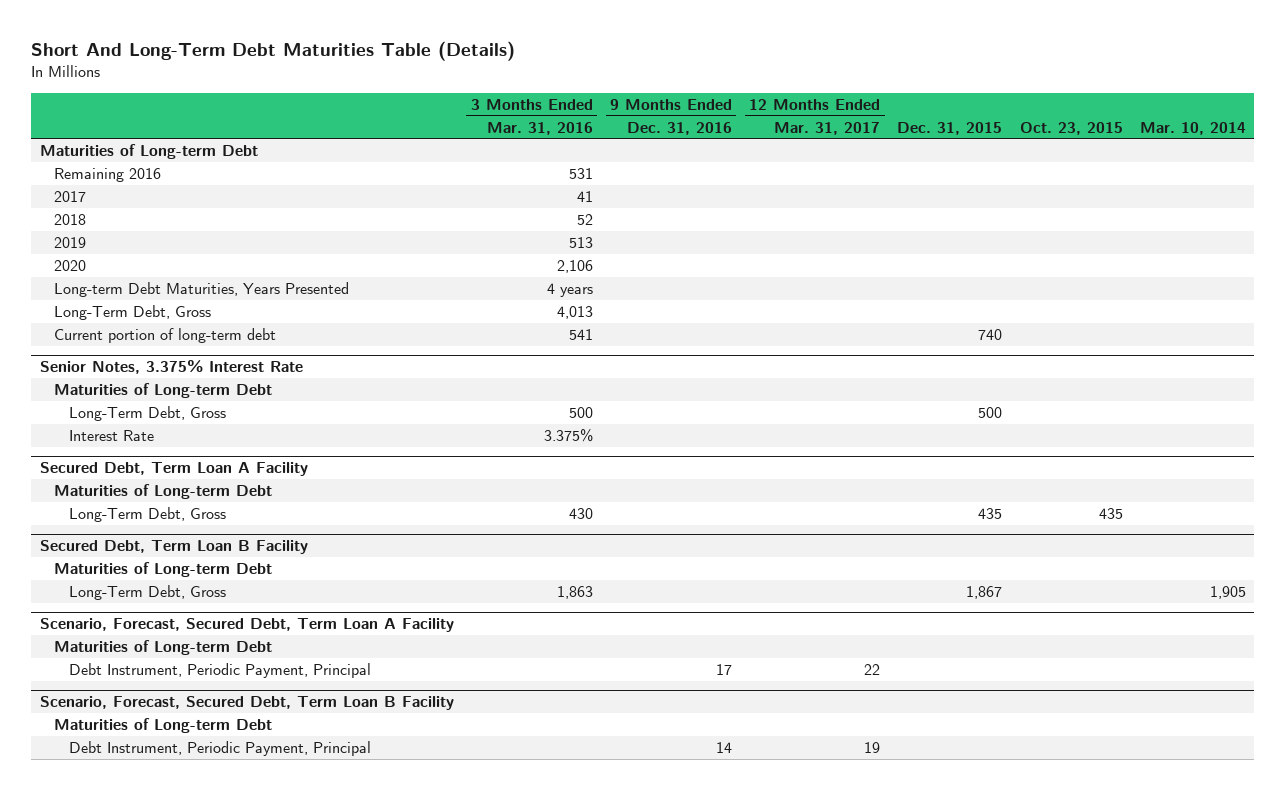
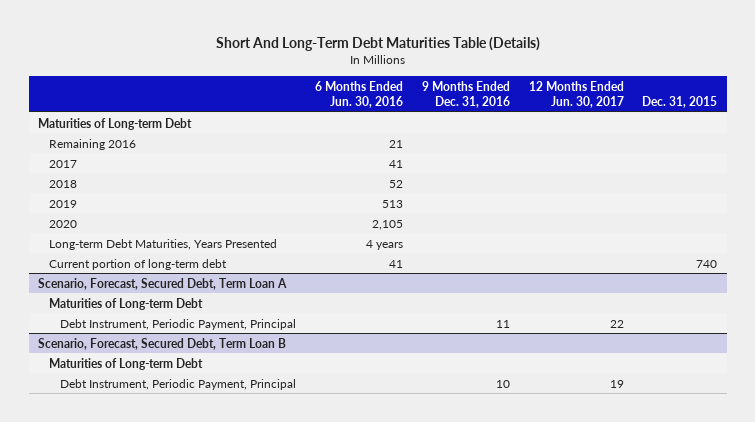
- | 3 Months Ended Mar. 31, 2016 | 9 Months Ended Dec. 31, 2016 | 12 Months Ended Mar. 31, 2017 | Dec. 31, 2015 | Oct. 23, 2015 | Mar. 10, 2014
+ | 6 Months Ended Jun. 30, 2016 | 9 Months Ended Dec. 31, 2016 | 12 Months Ended Jun. 30, 2017 | Dec. 31, 2015
- Long-Term Debt, Gross | 4,013 | | | | |
- Senior Notes, 3.375% Interest Rate
- Maturities of Long-term Debt
- Long-Term Debt, Gross | 500 | | | 500 | |
- Interest Rate | 3.375% | | | | |
- Secured Debt, Term Loan A Facility
- Maturities of Long-term Debt
- Long-Term Debt, Gross | 430 | | | 435 | 435 |
- Secured Debt, Term Loan B Facility
- Maturities of Long-term Debt
- Long-Term Debt, Gross | 1,863 | | | 1,867 | | 1,905
- Scenario, Forecast, Secured Debt, Term Loan A Facility
+ Scenario, Forecast, Secured Debt, Term Loan A
- Debt Instrument, Periodic Payment, Principal | | 17 | 22 | | |
- Scenario, Forecast, Secured Debt, Term Loan B Facility
+ Debt Instrument, Periodic Payment, Principal | | 11 | 22 |
+ Scenario, Forecast, Secured Debt, Term Loan B
- Debt Instrument, Periodic Payment, Principal | | 14 | 19 | | |
+ Debt Instrument, Periodic Payment, Principal | | 10 | 19 |

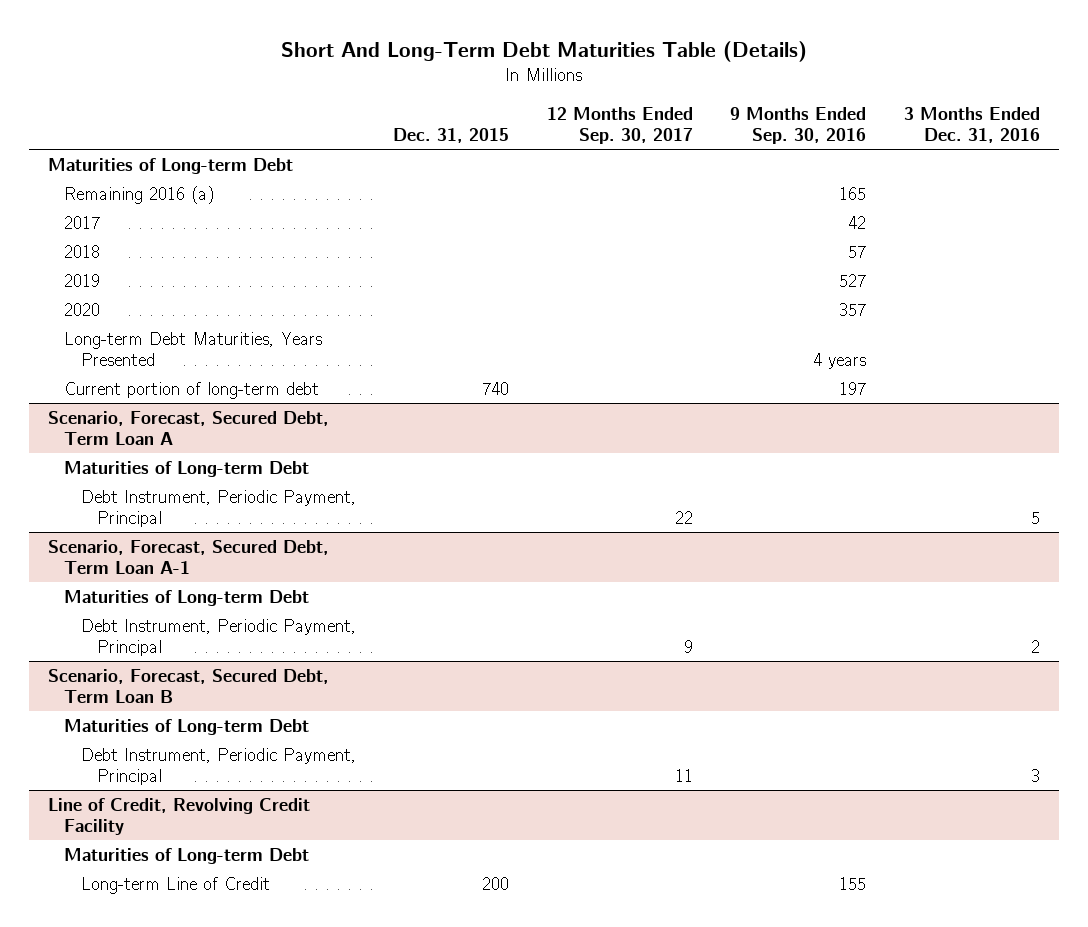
- | 6 Months Ended Jun. 30, 2016 | 9 Months Ended Dec. 31, 2016 | 12 Months Ended Jun. 30, 2017 | Dec. 31, 2015
+ | Dec. 31, 2015 | 12 Months Ended Sep. 30, 2017 | 9 Months Ended Sep. 30, 2016 | 3 Months Ended Dec. 31, 2016
- Remaining 2016 | 21 | | |
+ Remaining 2016 (a) | | | 165 |
+ Scenario, Forecast, Secured Debt, Term Loan A-1
+ Maturities of Long-term Debt
+ Debt Instrument, Periodic Payment, Principal | | 9 | | 2
+ Line of Credit, Revolving Credit Facility
+ Maturities of Long-term Debt
+ Long-term Line of Credit | 200 | | 155 |

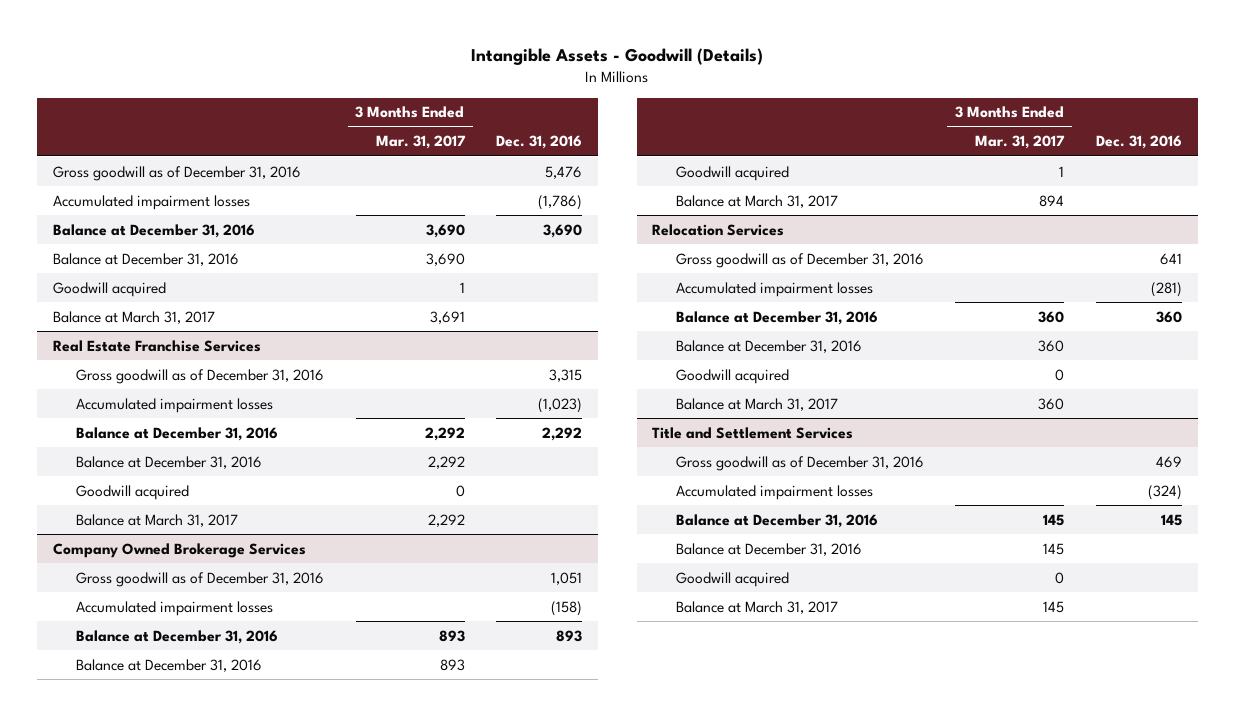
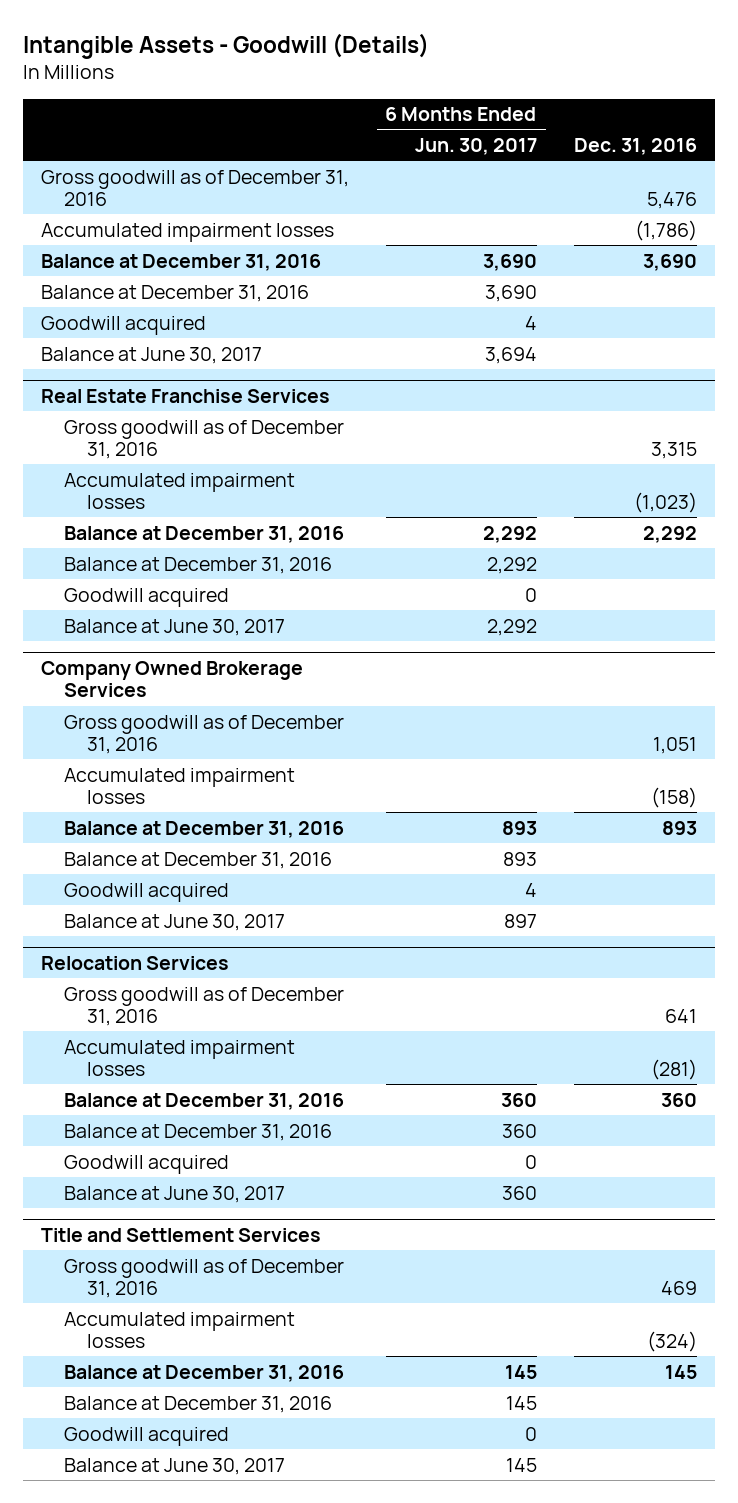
- | 3 Months Ended Mar. 31, 2017 | Dec. 31, 2016
+ | 6 Months Ended Jun. 30, 2017 | Dec. 31, 2016
- Balance at March 31, 2017 | 3,691 |
+ Balance at June 30, 2017 | 3,694 |
@ Real Estate Franchise Services
- Balance at March 31, 2017 | 2,292 |
+ Balance at June 30, 2017 | 2,292 |
@ Company Owned Brokerage Services
- Balance at March 31, 2017 | 894 |
+ Balance at June 30, 2017 | 897 |
@ Relocation Services
- Balance at March 31, 2017 | 360 |
+ Balance at June 30, 2017 | 360 |
@ Title and Settlement Services
- Balance at March 31, 2017 | 145 |
+ Balance at June 30, 2017 | 145 |

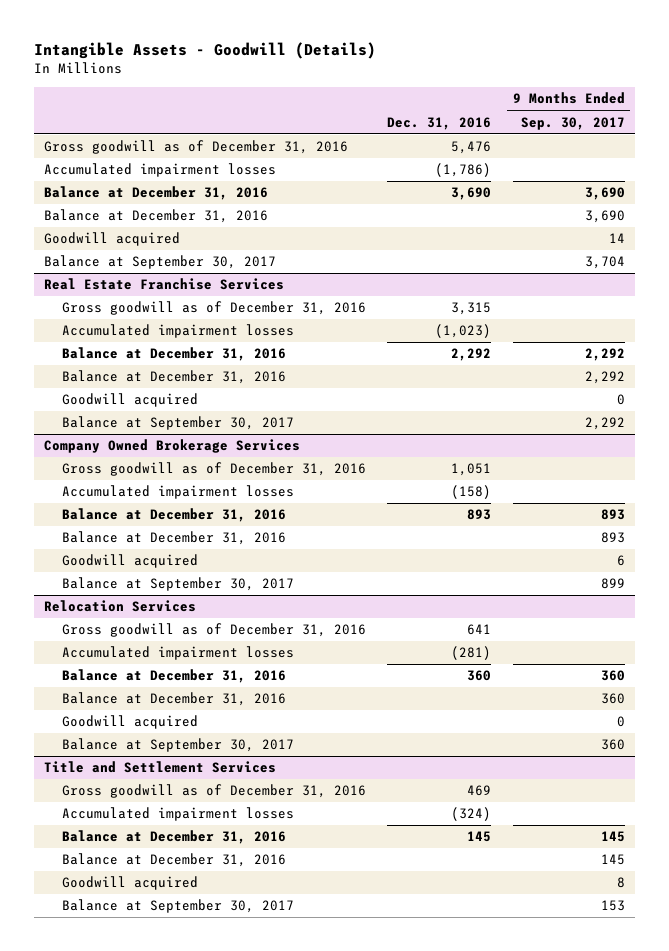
- | 6 Months Ended Jun. 30, 2017 | Dec. 31, 2016
+ | Dec. 31, 2016 | 9 Months Ended Sep. 30, 2017
- Balance at June 30, 2017 | 3,694 |
+ Balance at September 30, 2017 | | 3,704
@ Real Estate Franchise Services
- Balance at June 30, 2017 | 2,292 |
+ Balance at September 30, 2017 | | 2,292
@ Company Owned Brokerage Services
- Balance at June 30, 2017 | 897 |
+ Balance at September 30, 2017 | | 899
@ Relocation Services
- Balance at June 30, 2017 | 360 |
+ Balance at September 30, 2017 | | 360
@ Title and Settlement Services
- Balance at June 30, 2017 | 145 |
+ Balance at September 30, 2017 | | 153

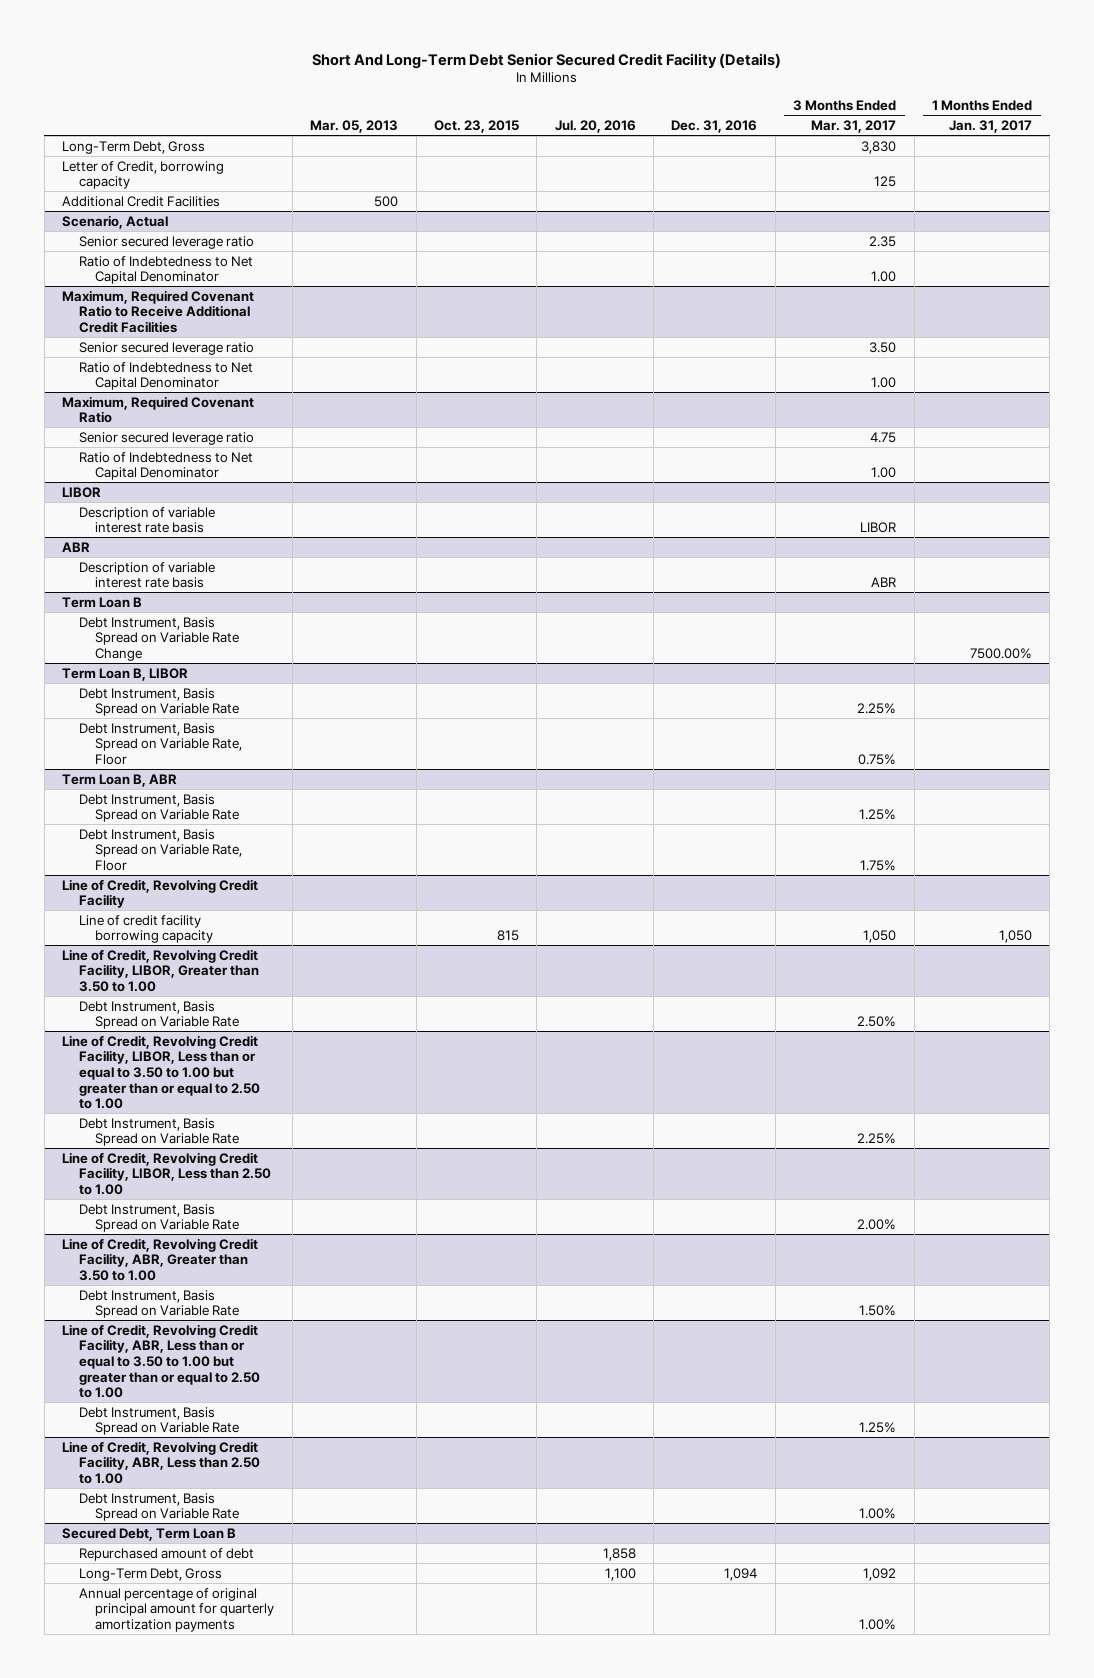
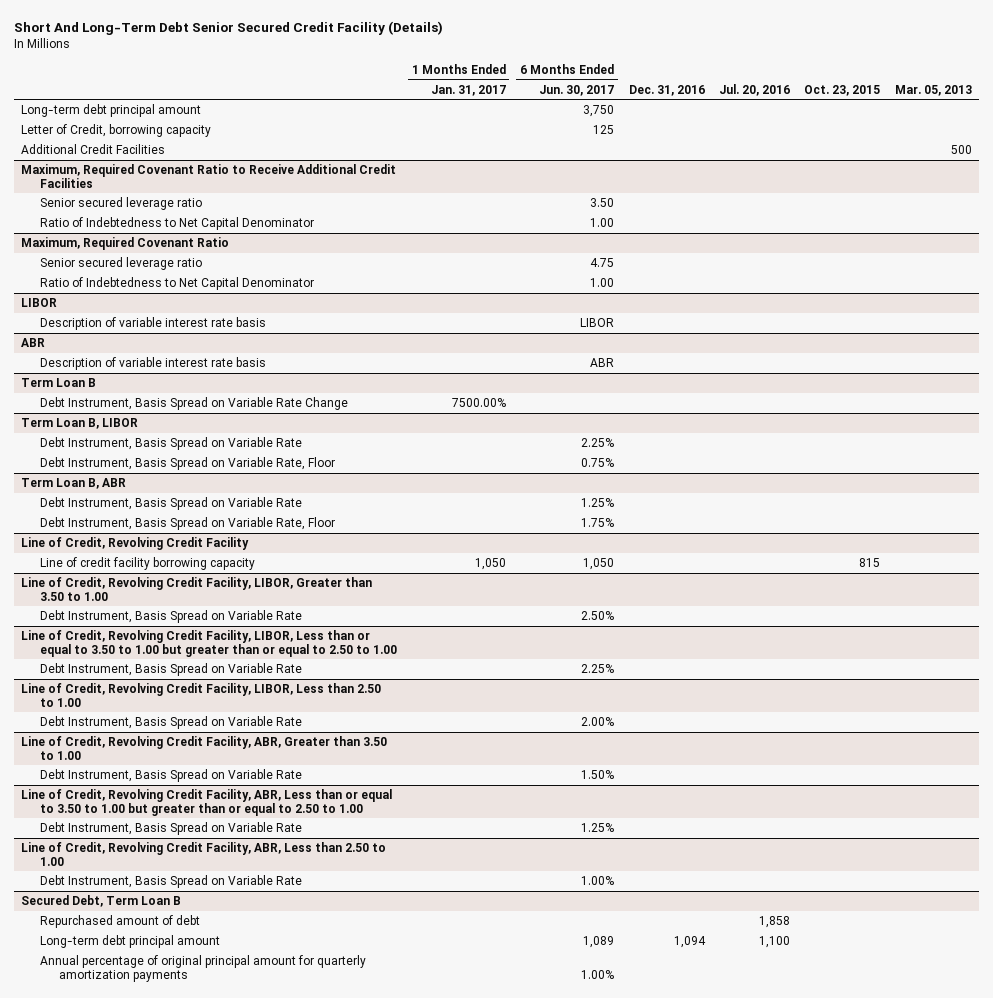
- | Mar. 05, 2013 | Oct. 23, 2015 | Jul. 20, 2016 | Dec. 31, 2016 | 3 Months Ended Mar. 31, 2017 | 1 Months Ended Jan. 31, 2017
+ | 1 Months Ended Jan. 31, 2017 | 6 Months Ended Jun. 30, 2017 | Dec. 31, 2016 | Jul. 20, 2016 | Oct. 23, 2015 | Mar. 05, 2013
- Long-Term Debt, Gross | | | | | 3,830 |
+ Long-term debt principal amount | | 3,750 | | | |
- Scenario, Actual
- Senior secured leverage ratio | | | | | 2.35 |
- Ratio of Indebtedness to Net Capital Denominator | | | | | 1.00 |
@ Secured Debt, Term Loan B
- Long-Term Debt, Gross | | | 1,100 | 1,094 | 1,092 |
+ Long-term debt principal amount | | 1,089 | 1,094 | 1,100 | |

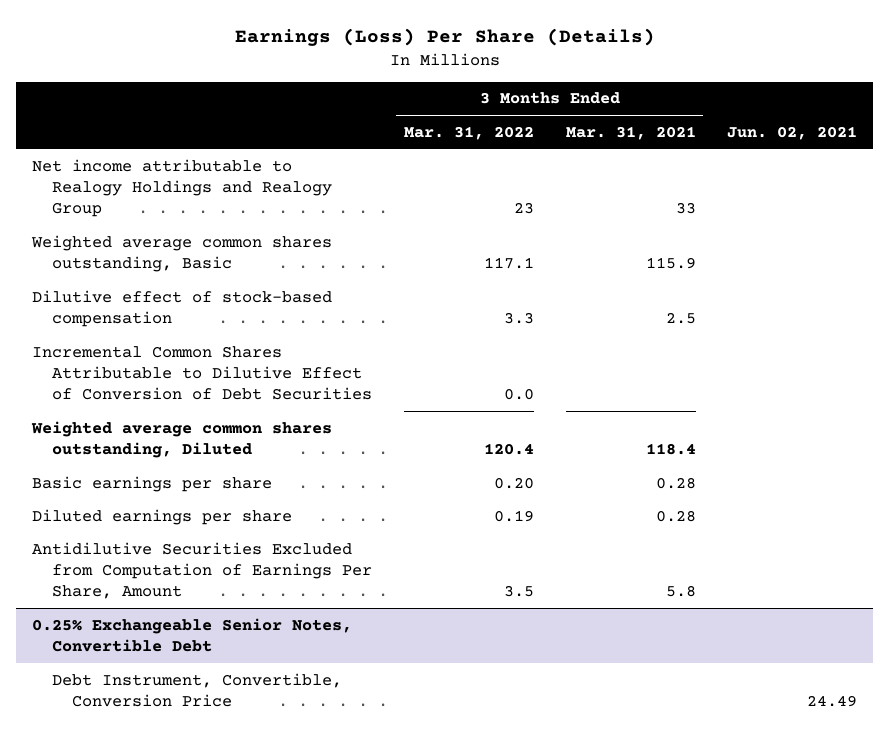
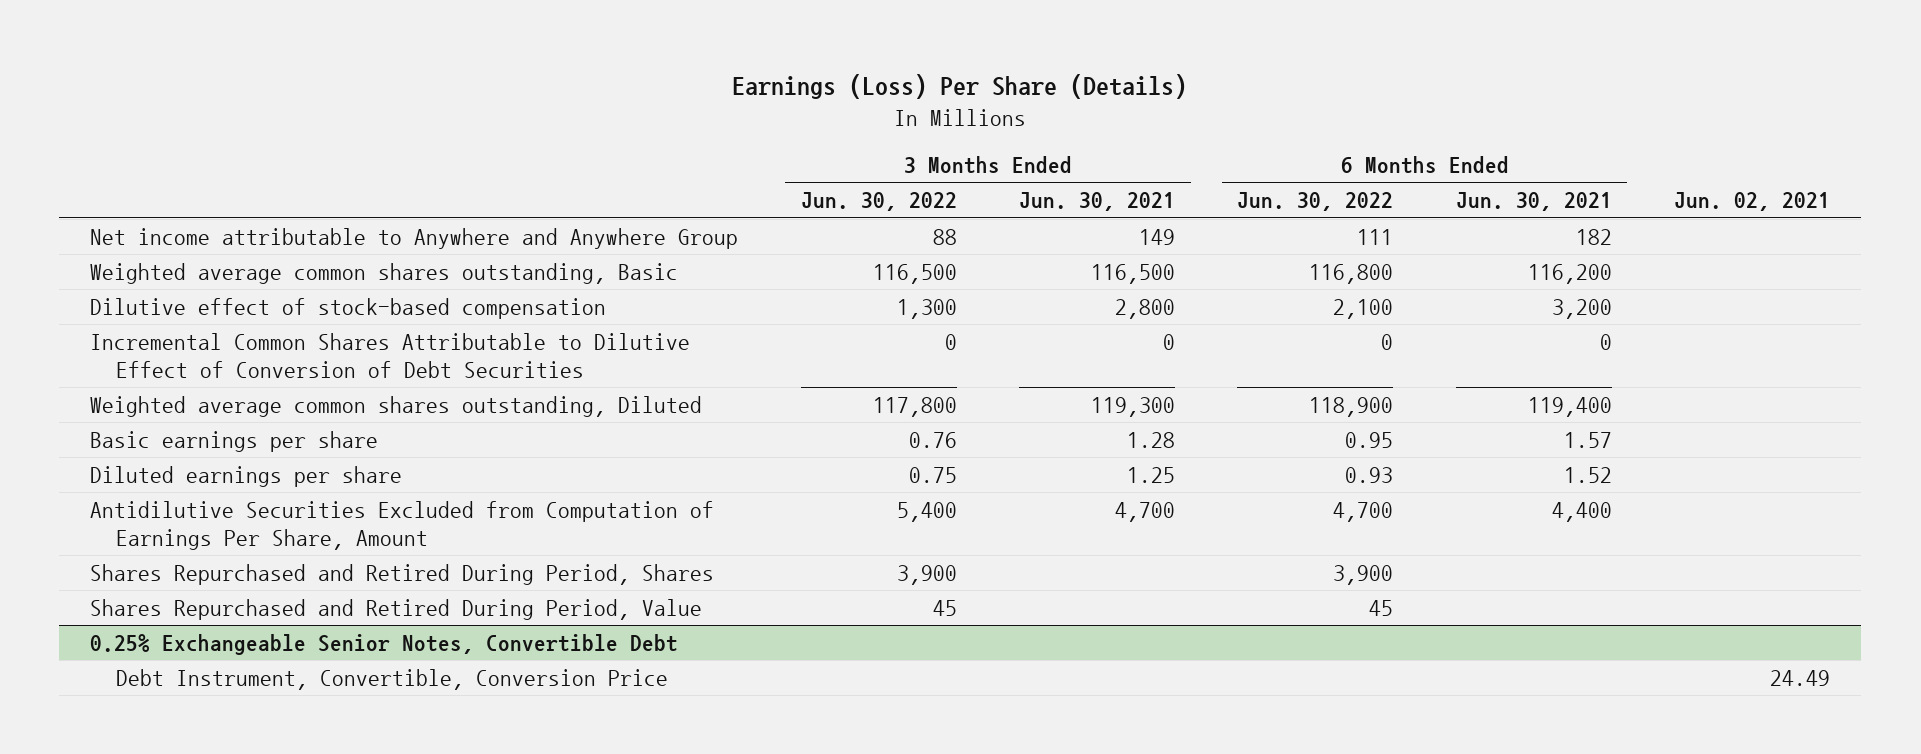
- | 3 Months Ended Mar. 31, 2022 | 3 Months Ended Mar. 31, 2021 | Jun. 02, 2021
+ | 3 Months Ended Jun. 30, 2022 | 3 Months Ended Jun. 30, 2021 | 6 Months Ended Jun. 30, 2022 | 6 Months Ended Jun. 30, 2021 | Jun. 02, 2021
- Net income attributable to Realogy Holdings and Realogy Group | 23 | 33 |
+ Net income attributable to Anywhere and Anywhere Group | 88 | 149 | 111 | 182 |
+ Shares Repurchased and Retired During Period, Shares | 3,900 | | 3,900 | |
+ Shares Repurchased and Retired During Period, Value | 45 | | 45 | |

